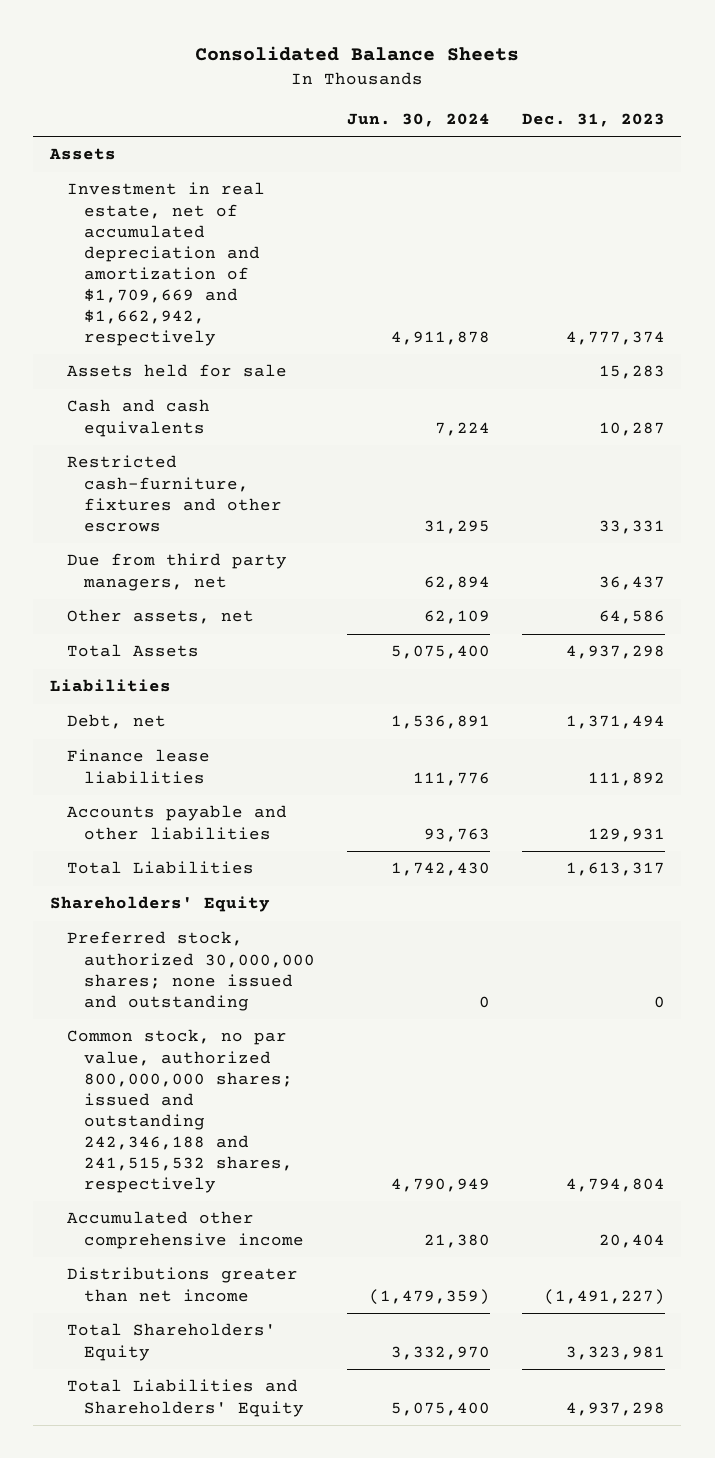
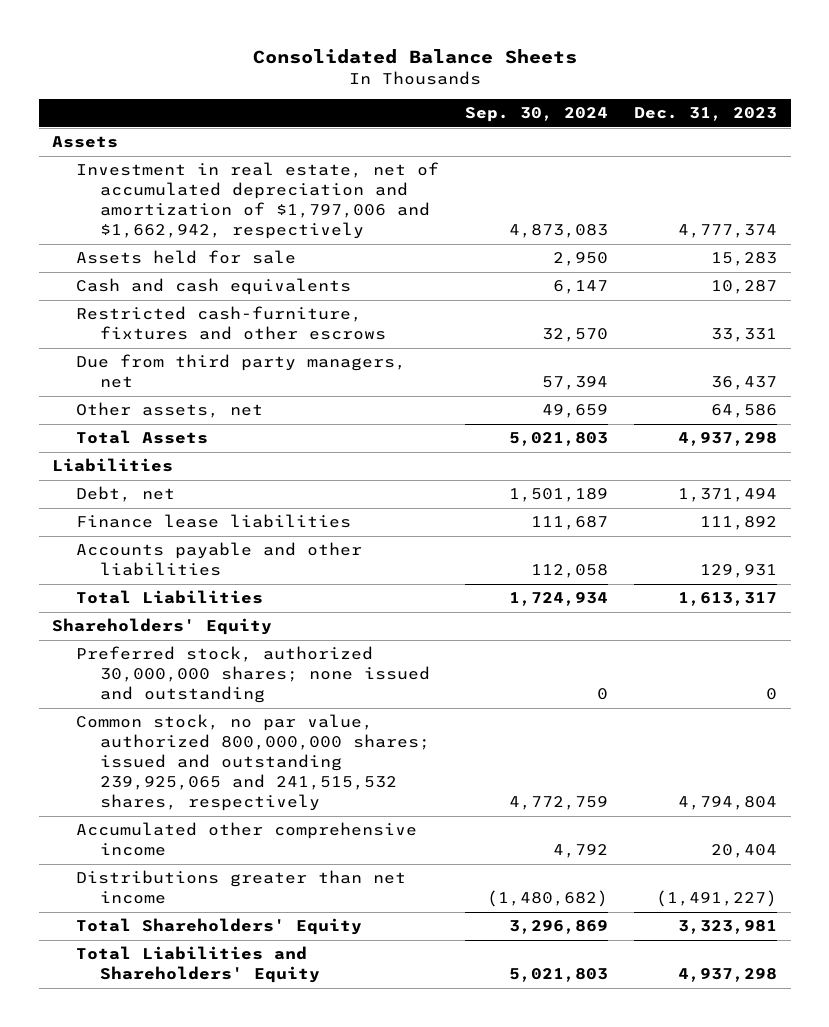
- | Jun. 30, 2024 | Dec. 31, 2023
+ | Sep. 30, 2024 | Dec. 31, 2023
- Investment in real estate, net of accumulated depreciation and amortization of $1,709,669 and $1,662,942, respectively | 4,911,878 | 4,777,374
+ Investment in real estate, net of accumulated depreciation and amortization of $1,797,006 and $1,662,942, respectively | 4,873,083 | 4,777,374
- Common stock, no par value, authorized 800,000,000 shares; issued and outstanding 242,346,188 and 241,515,532 shares, respectively | 4,790,949 | 4,794,804
+ Common stock, no par value, authorized 800,000,000 shares; issued and outstanding 239,925,065 and 241,515,532 shares, respectively | 4,772,759 | 4,794,804

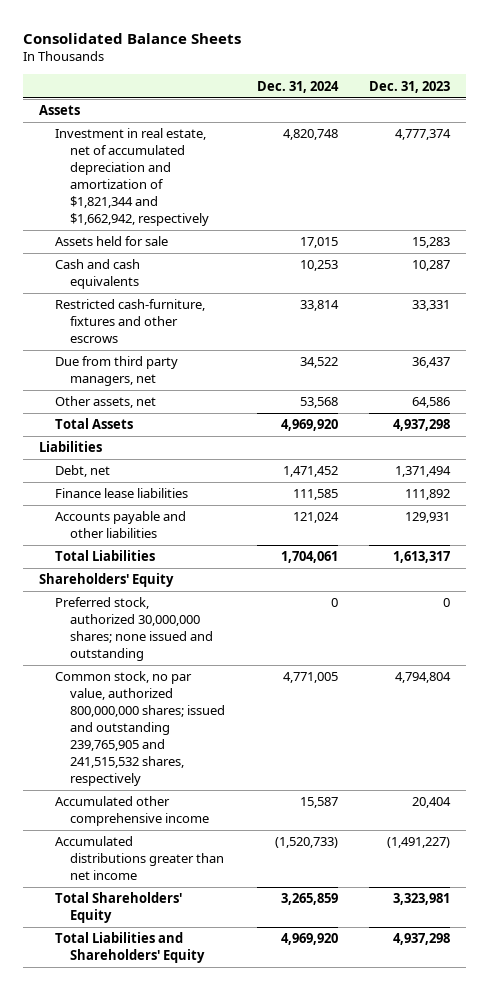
- | Sep. 30, 2024 | Dec. 31, 2023
+ | Dec. 31, 2024 | Dec. 31, 2023
- Investment in real estate, net of accumulated depreciation and amortization of $1,797,006 and $1,662,942, respectively | 4,873,083 | 4,777,374
+ Investment in real estate, net of accumulated depreciation and amortization of $1,821,344 and $1,662,942, respectively | 4,820,748 | 4,777,374
- Common stock, no par value, authorized 800,000,000 shares; issued and outstanding 239,925,065 and 241,515,532 shares, respectively | 4,772,759 | 4,794,804
+ Common stock, no par value, authorized 800,000,000 shares; issued and outstanding 239,765,905 and 241,515,532 shares, respectively | 4,771,005 | 4,794,804
- Distributions greater than net income | (1,480,682) | (1,491,227)
+ Accumulated distributions greater than net income | (1,520,733) | (1,491,227)

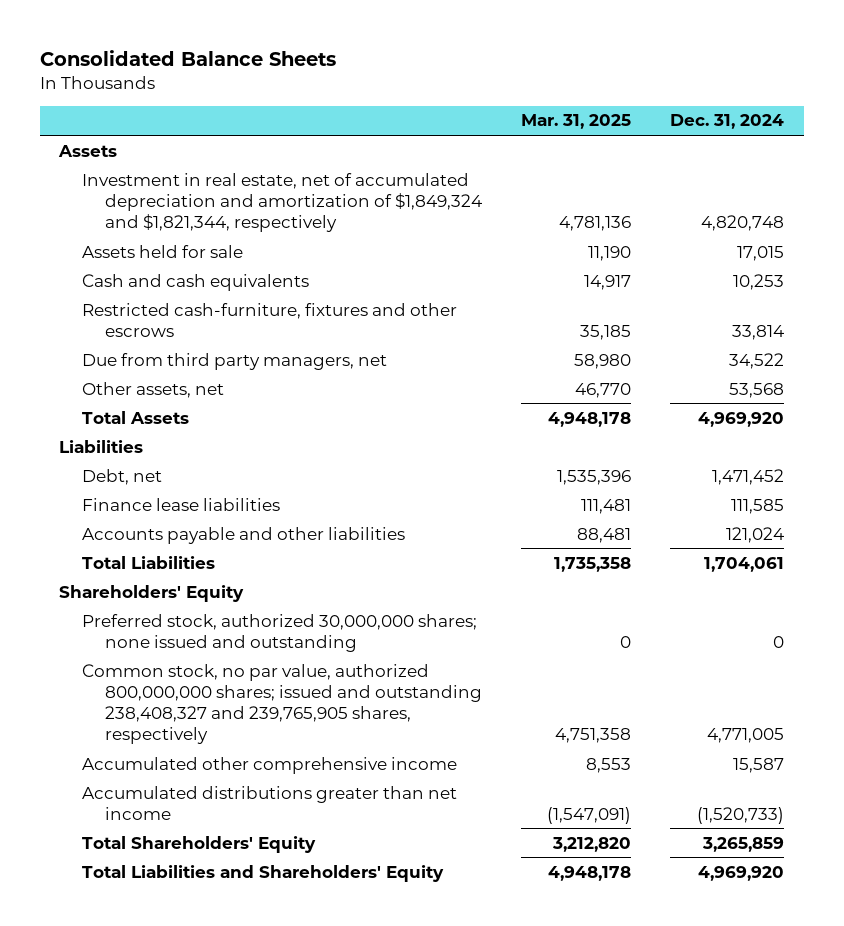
- | Dec. 31, 2024 | Dec. 31, 2023
+ | Mar. 31, 2025 | Dec. 31, 2024
- Investment in real estate, net of accumulated depreciation and amortization of $1,821,344 and $1,662,942, respectively | 4,820,748 | 4,777,374
+ Investment in real estate, net of accumulated depreciation and amortization of $1,849,324 and $1,821,344, respectively | 4,781,136 | 4,820,748
- Common stock, no par value, authorized 800,000,000 shares; issued and outstanding 239,765,905 and 241,515,532 shares, respectively | 4,771,005 | 4,794,804
+ Common stock, no par value, authorized 800,000,000 shares; issued and outstanding 238,408,327 and 239,765,905 shares, respectively | 4,751,358 | 4,771,005

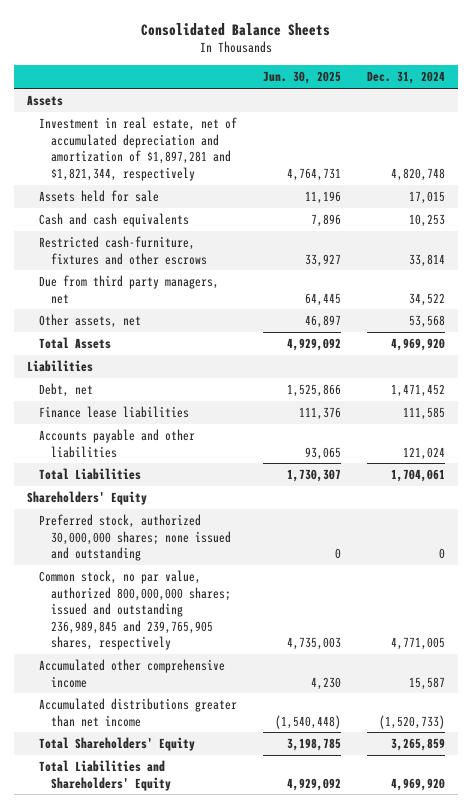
- | Mar. 31, 2025 | Dec. 31, 2024
+ | Jun. 30, 2025 | Dec. 31, 2024
- Investment in real estate, net of accumulated depreciation and amortization of $1,849,324 and $1,821,344, respectively | 4,781,136 | 4,820,748
+ Investment in real estate, net of accumulated depreciation and amortization of $1,897,281 and $1,821,344, respectively | 4,764,731 | 4,820,748
- Common stock, no par value, authorized 800,000,000 shares; issued and outstanding 238,408,327 and 239,765,905 shares, respectively | 4,751,358 | 4,771,005
+ Common stock, no par value, authorized 800,000,000 shares; issued and outstanding 236,989,845 and 239,765,905 shares, respectively | 4,735,003 | 4,771,005

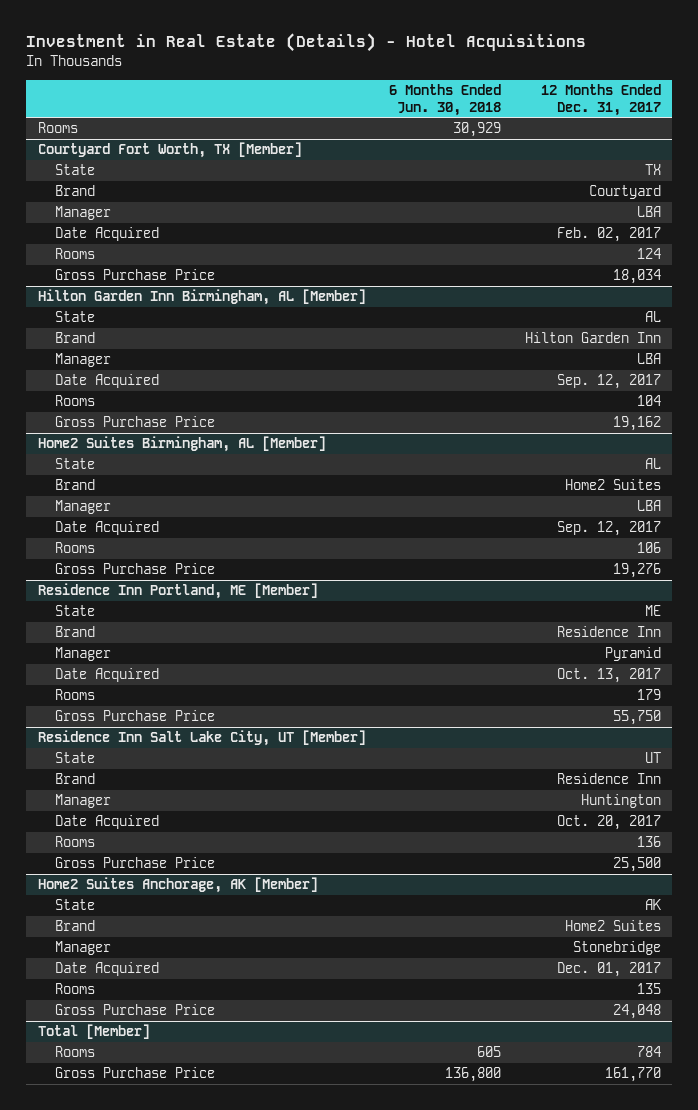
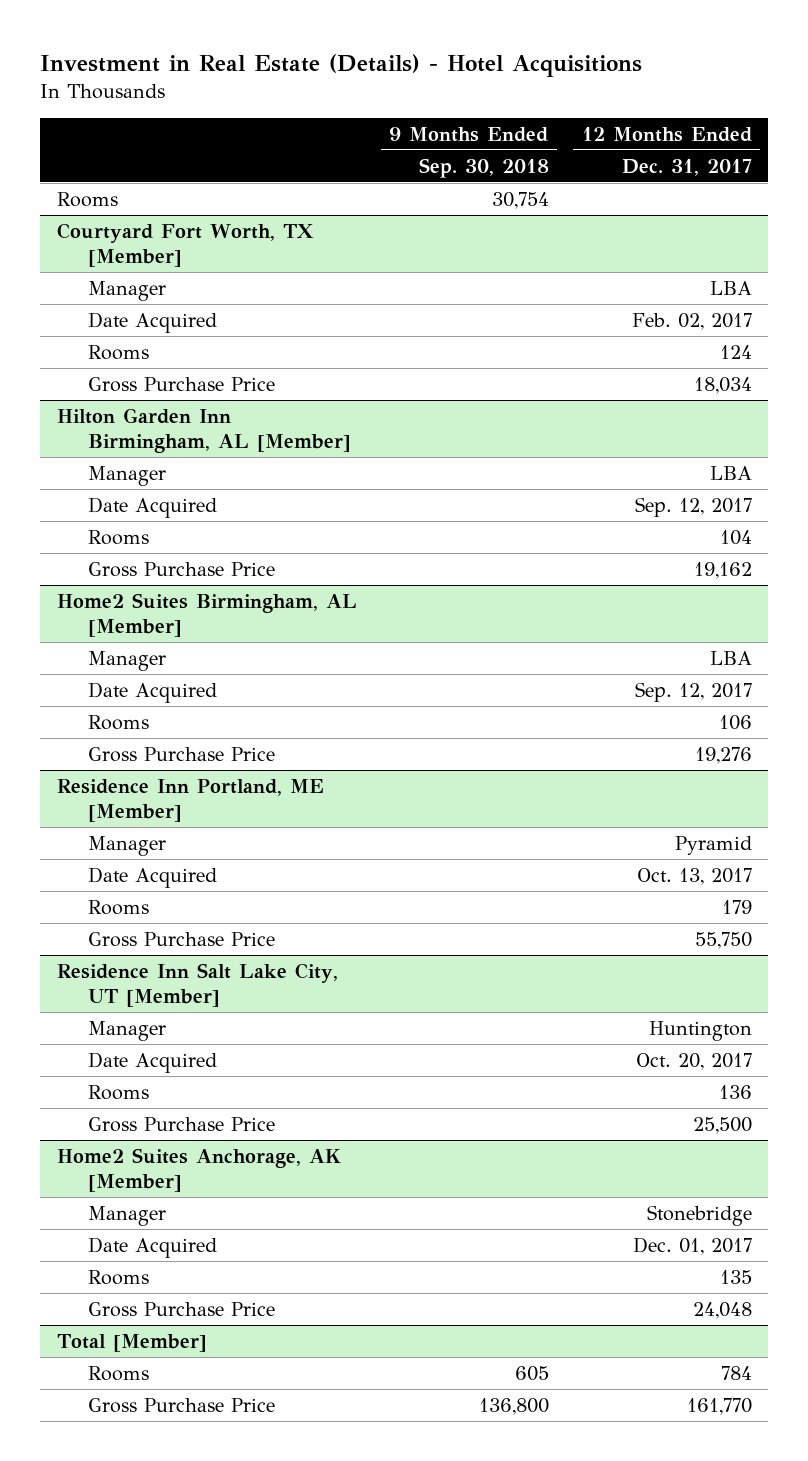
- | 6 Months Ended Jun. 30, 2018 | 12 Months Ended Dec. 31, 2017
+ | 9 Months Ended Sep. 30, 2018 | 12 Months Ended Dec. 31, 2017
@ Courtyard Fort Worth, TX [Member]
- State | | TX
- Brand | | Courtyard
@ Hilton Garden Inn Birmingham, AL [Member]
- State | | AL
- Brand | | Hilton Garden Inn
@ Home2 Suites Birmingham, AL [Member]
- State | | AL
- Brand | | Home2 Suites
@ Residence Inn Portland, ME [Member]
- State | | ME
- Brand | | Residence Inn
@ Residence Inn Salt Lake City, UT [Member]
- State | | UT
- Brand | | Residence Inn
@ Home2 Suites Anchorage, AK [Member]
- State | | AK
- Brand | | Home2 Suites

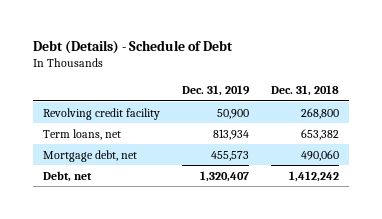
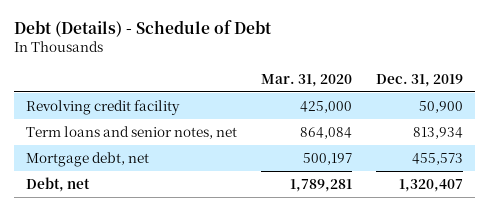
- | Dec. 31, 2019 | Dec. 31, 2018
+ | Mar. 31, 2020 | Dec. 31, 2019
- Term loans, net | 813,934 | 653,382
+ Term loans and senior notes, net | 864,084 | 813,934

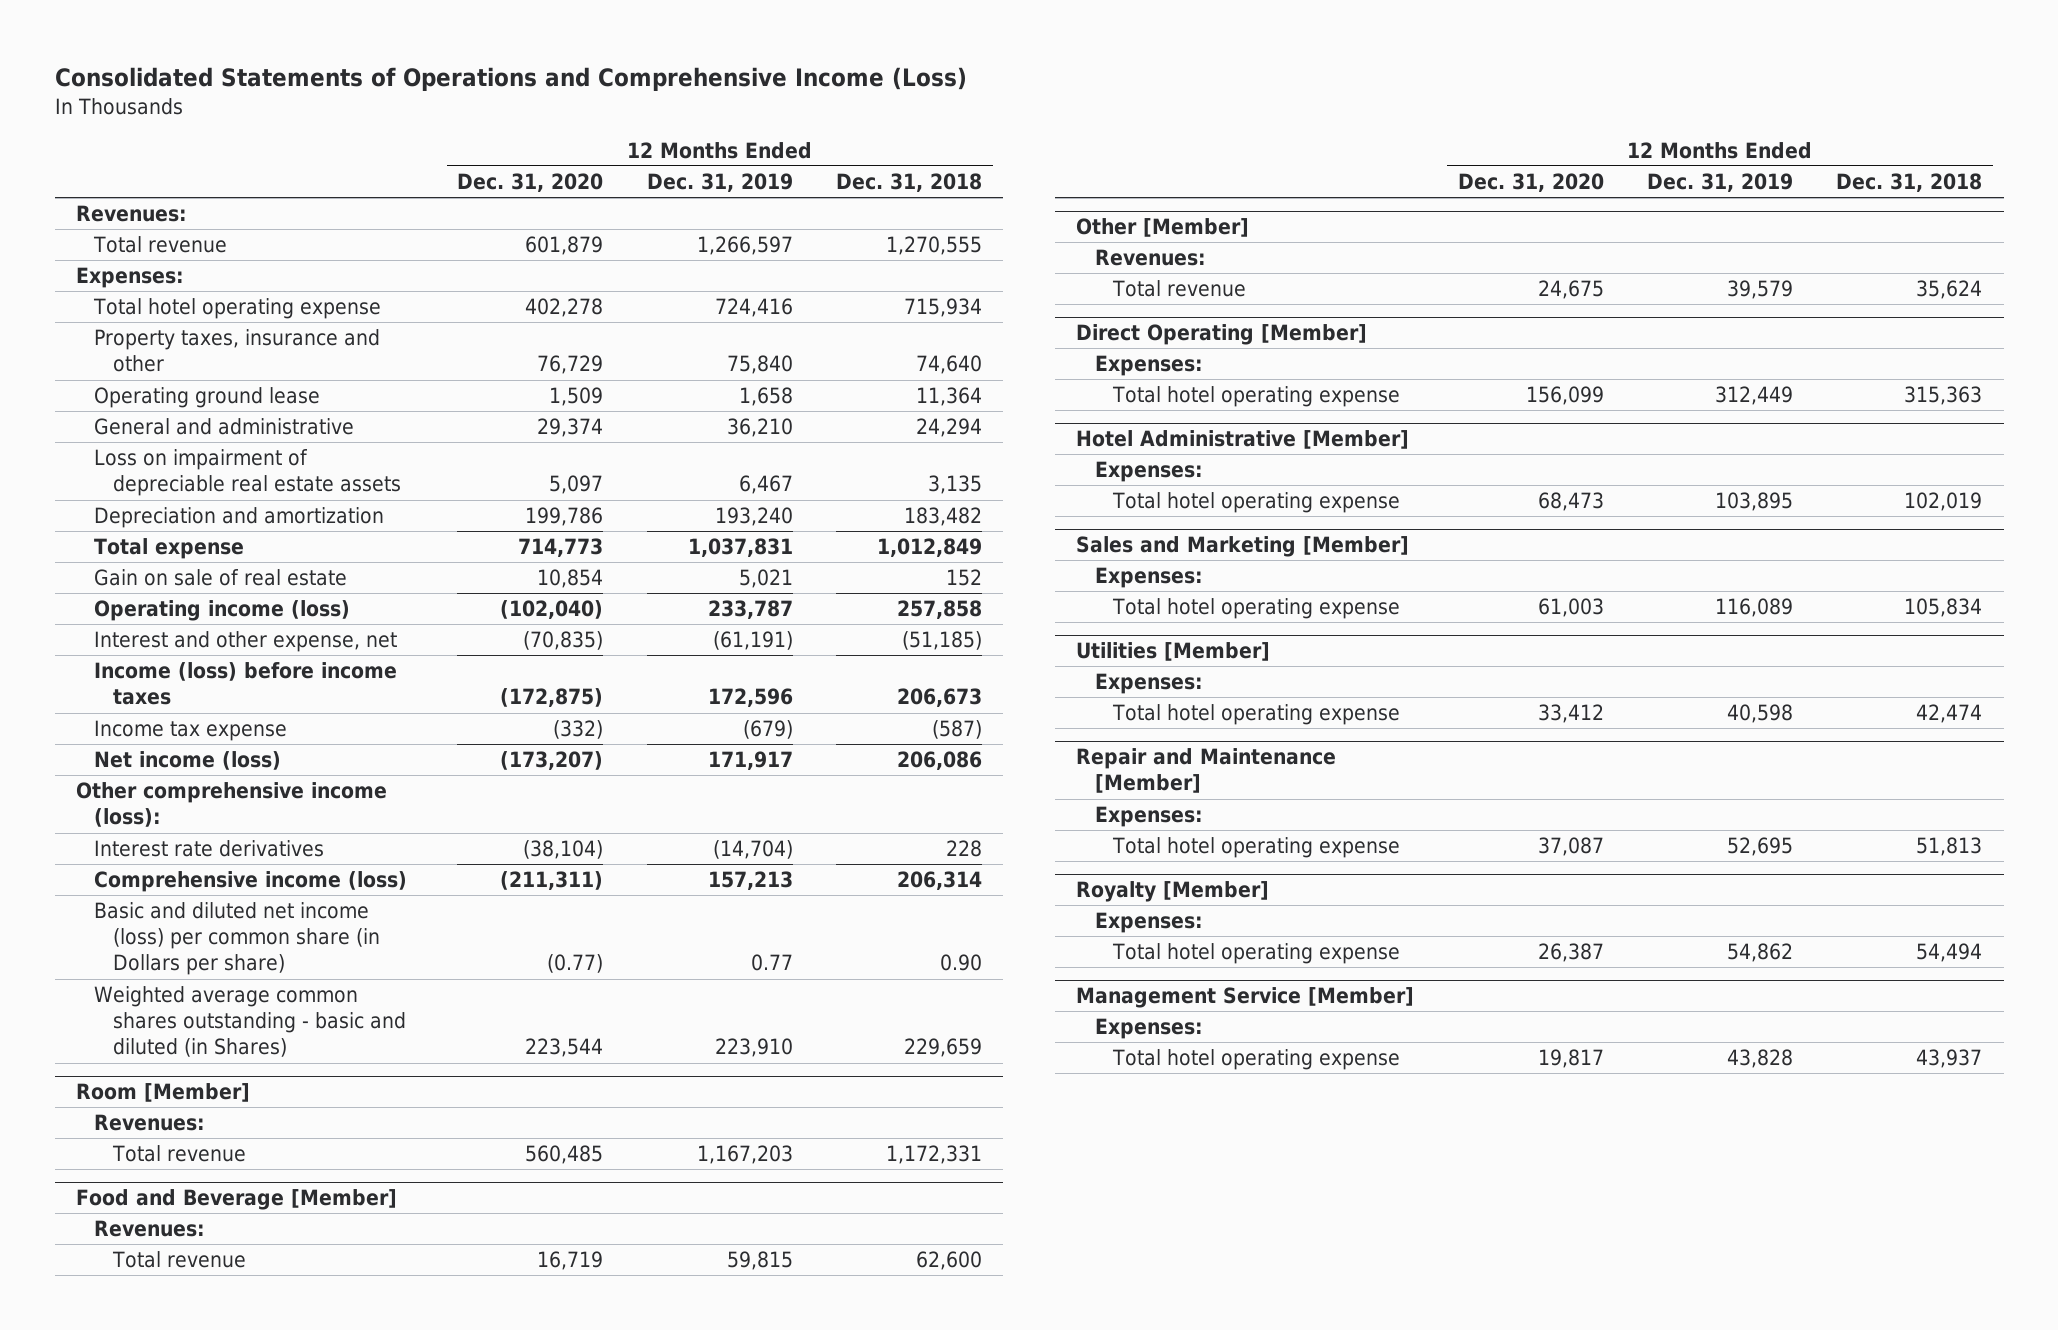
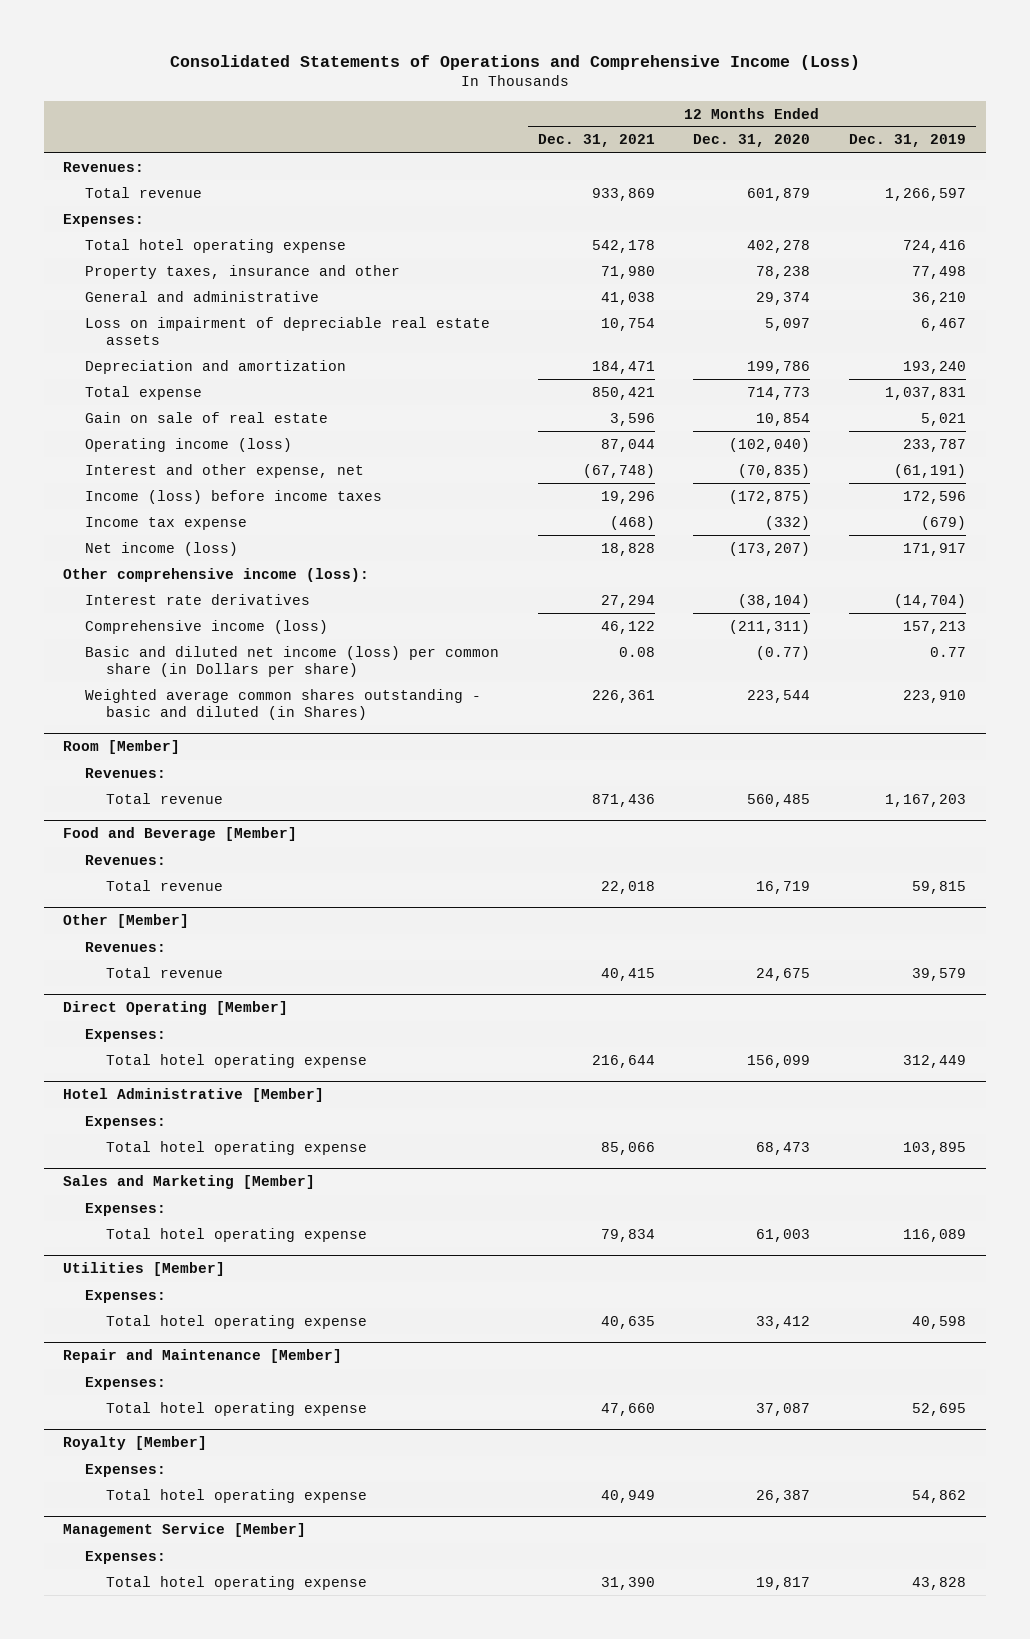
- | 12 Months Ended Dec. 31, 2020 | 12 Months Ended Dec. 31, 2019 | 12 Months Ended Dec. 31, 2018
+ | 12 Months Ended Dec. 31, 2021 | 12 Months Ended Dec. 31, 2020 | 12 Months Ended Dec. 31, 2019
- Property taxes, insurance and other | 76,729 | 75,840 | 74,640
- Operating ground lease | 1,509 | 1,658 | 11,364
+ Property taxes, insurance and other | 71,980 | 78,238 | 77,498

